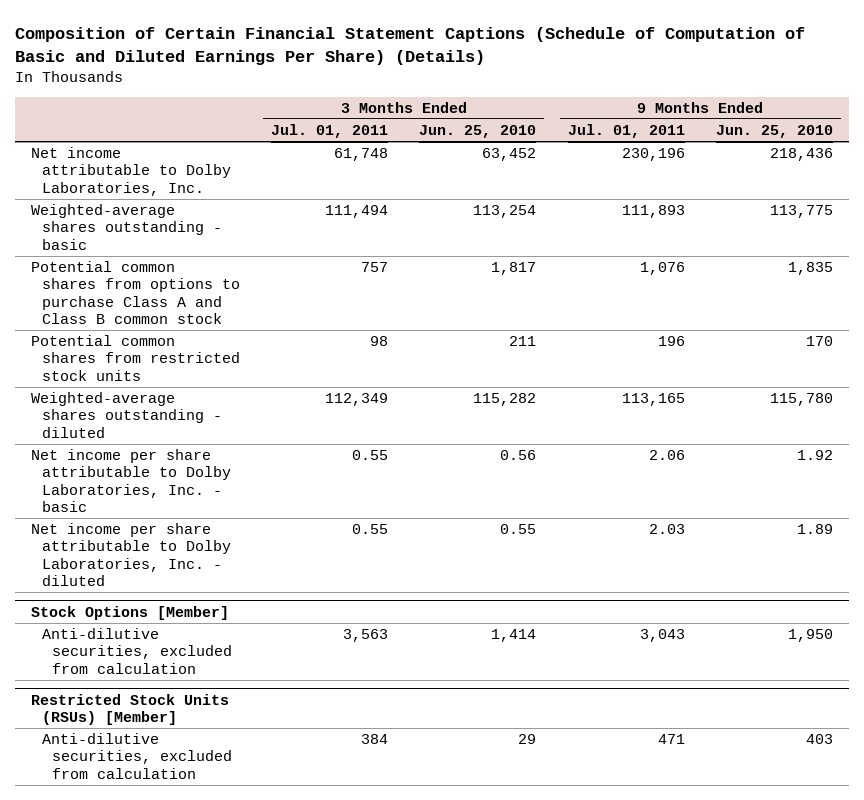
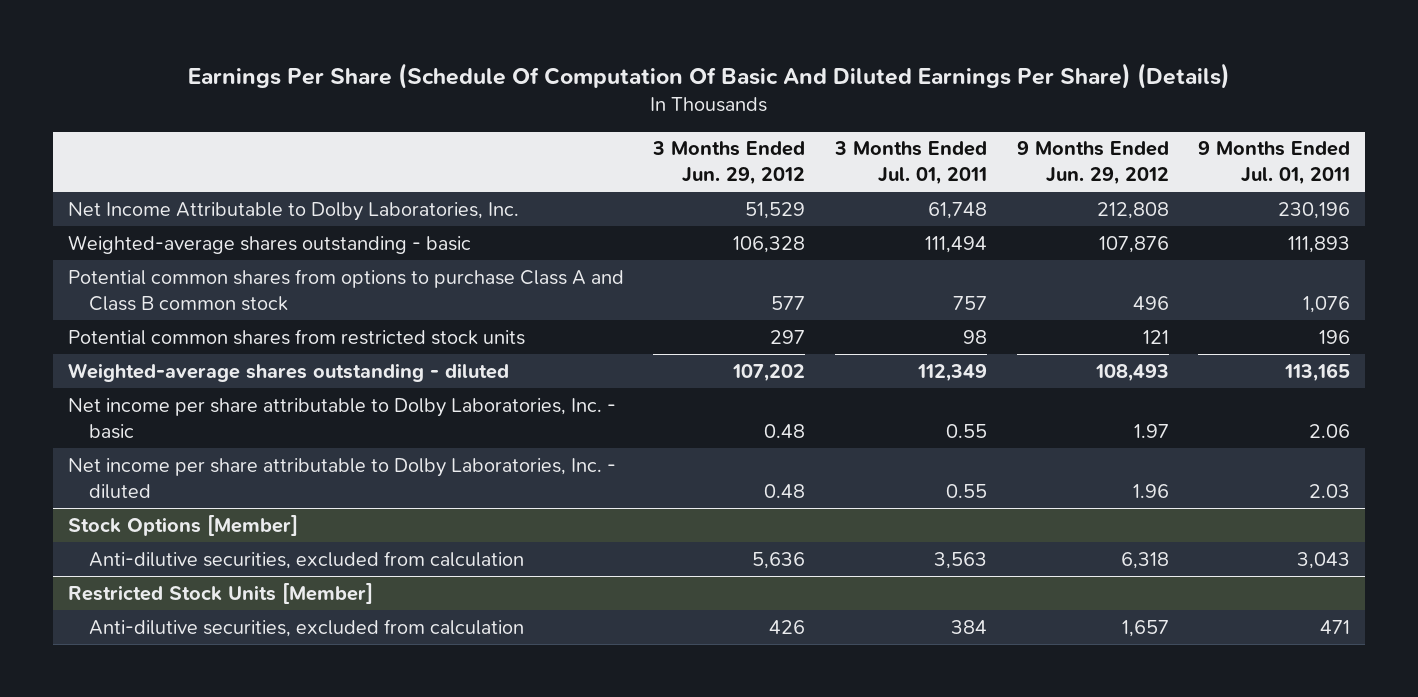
- Composition of Certain Financial Statement Captions (Schedule of Computation of Basic and Diluted Earnings Per Share) (Details)
+ Earnings Per Share (Schedule Of Computation Of Basic And Diluted Earnings Per Share) (Details)
- | 3 Months Ended Jul. 01, 2011 | 3 Months Ended Jun. 25, 2010 | 9 Months Ended Jul. 01, 2011 | 9 Months Ended Jun. 25, 2010
+ | 3 Months Ended Jun. 29, 2012 | 3 Months Ended Jul. 01, 2011 | 9 Months Ended Jun. 29, 2012 | 9 Months Ended Jul. 01, 2011
- Net income attributable to Dolby Laboratories, Inc. | 61,748 | 63,452 | 230,196 | 218,436
+ Net Income Attributable to Dolby Laboratories, Inc. | 51,529 | 61,748 | 212,808 | 230,196
- Restricted Stock Units (RSUs) [Member]
+ Restricted Stock Units [Member]

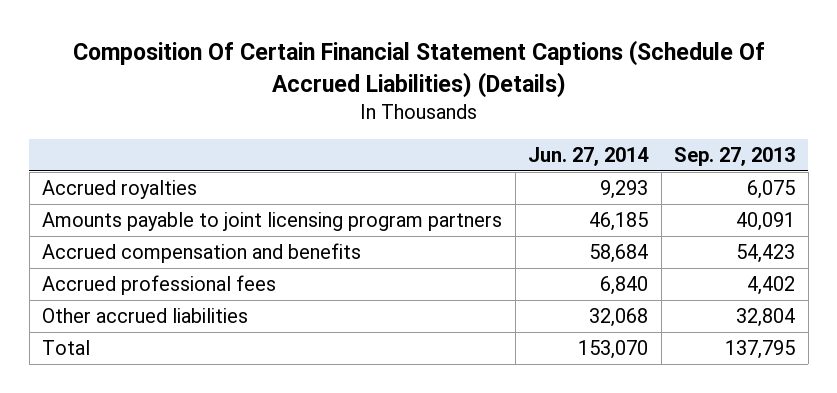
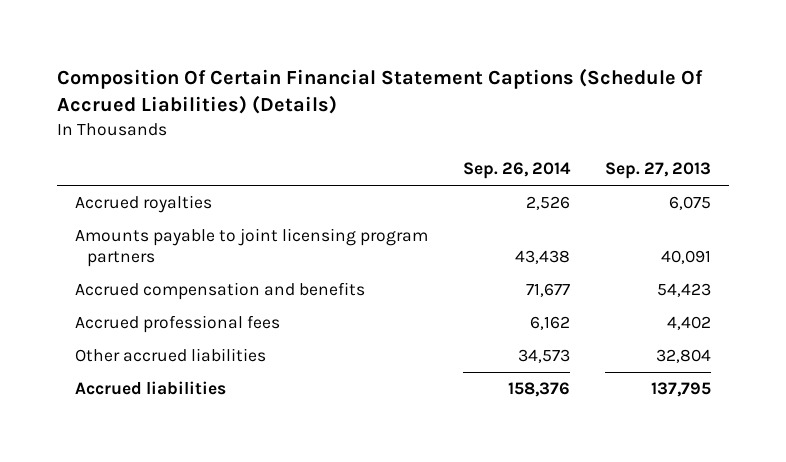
- | Jun. 27, 2014 | Sep. 27, 2013
+ | Sep. 26, 2014 | Sep. 27, 2013
- Total | 153,070 | 137,795
+ Accrued liabilities | 158,376 | 137,795

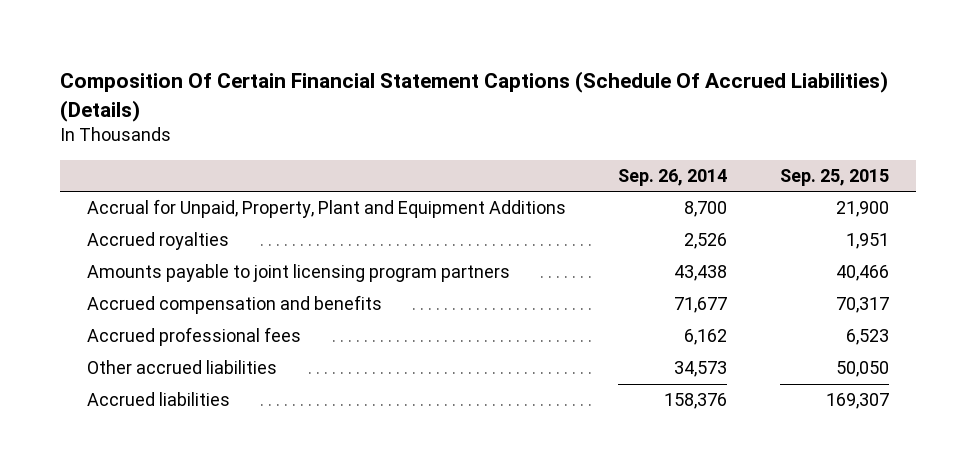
- | Sep. 26, 2014 | Sep. 27, 2013
+ | Sep. 26, 2014 | Sep. 25, 2015
+ Accrual for Unpaid, Property, Plant and Equipment Additions | 8,700 | 21,900

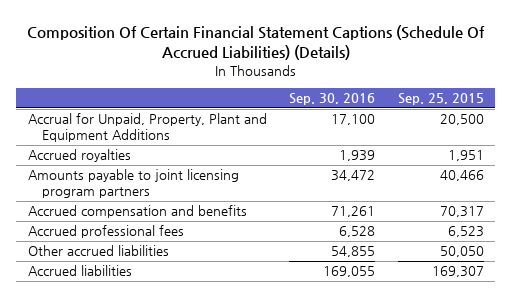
- | Sep. 26, 2014 | Sep. 25, 2015
+ | Sep. 30, 2016 | Sep. 25, 2015
- Accrual for Unpaid, Property, Plant and Equipment Additions | 8,700 | 21,900
+ Accrual for Unpaid, Property, Plant and Equipment Additions | 17,100 | 20,500

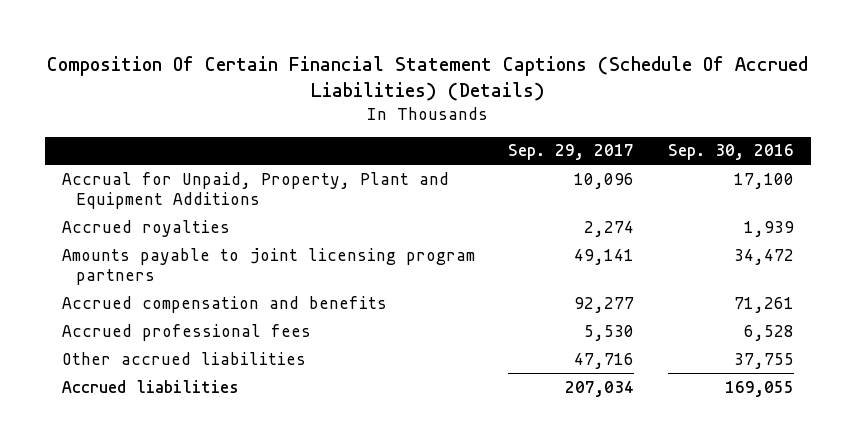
- | Sep. 30, 2016 | Sep. 25, 2015
+ | Sep. 29, 2017 | Sep. 30, 2016
- Other accrued liabilities | 54,855 | 50,050
+ Other accrued liabilities | 47,716 | 37,755

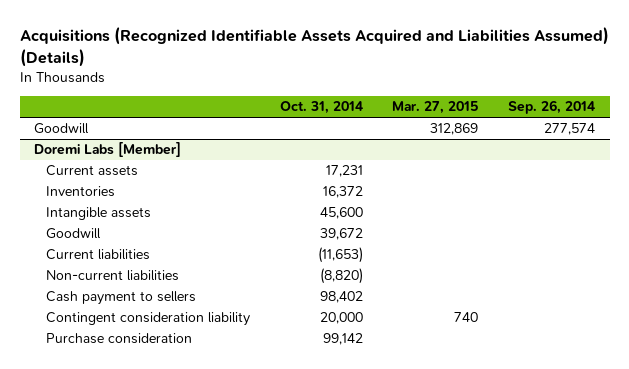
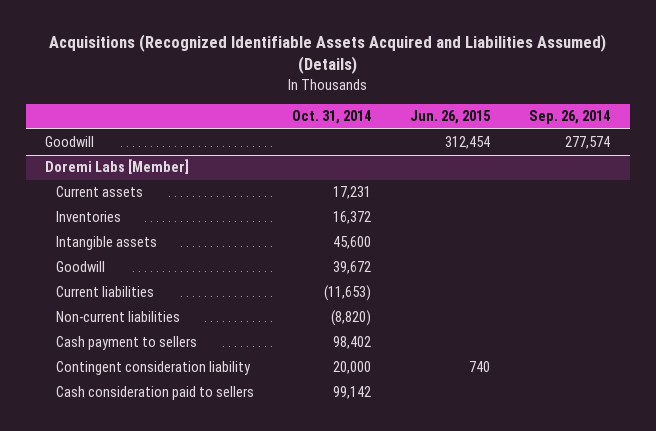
- | Oct. 31, 2014 | Mar. 27, 2015 | Sep. 26, 2014
+ | Oct. 31, 2014 | Jun. 26, 2015 | Sep. 26, 2014
@ Doremi Labs [Member]
- Purchase consideration | 99,142 | |
+ Cash consideration paid to sellers | 99,142 | |

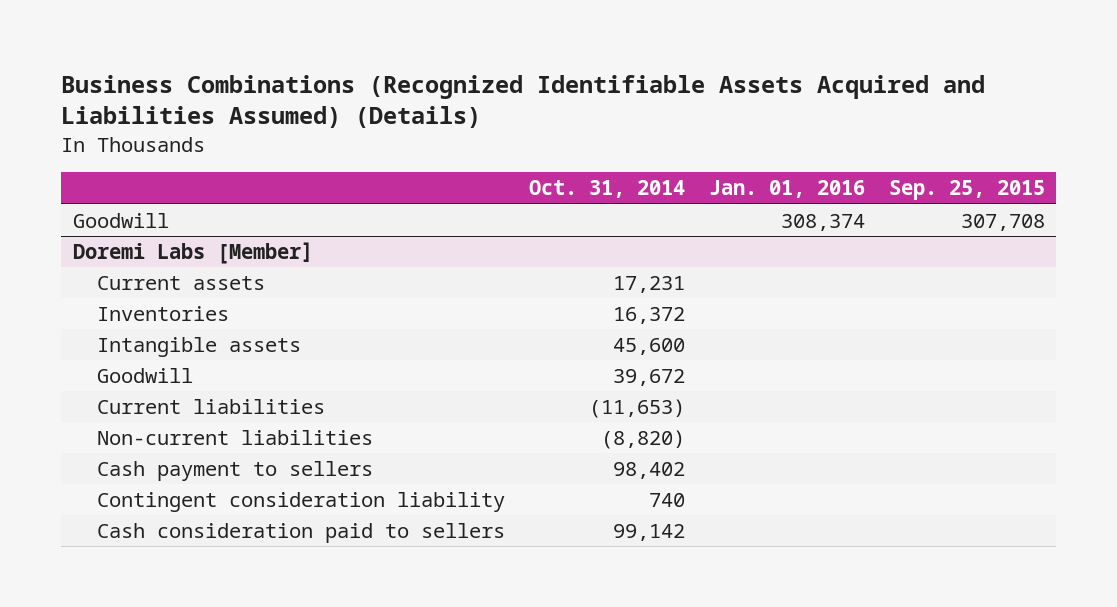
- Acquisitions (Recognized Identifiable Assets Acquired and Liabilities Assumed) (Details)
+ Business Combinations (Recognized Identifiable Assets Acquired and Liabilities Assumed) (Details)
- | Oct. 31, 2014 | Jun. 26, 2015 | Sep. 26, 2014
+ | Oct. 31, 2014 | Jan. 01, 2016 | Sep. 25, 2015
@ Doremi Labs [Member]
- Contingent consideration liability | 20,000 | 740 |
+ Contingent consideration liability | 740 | |

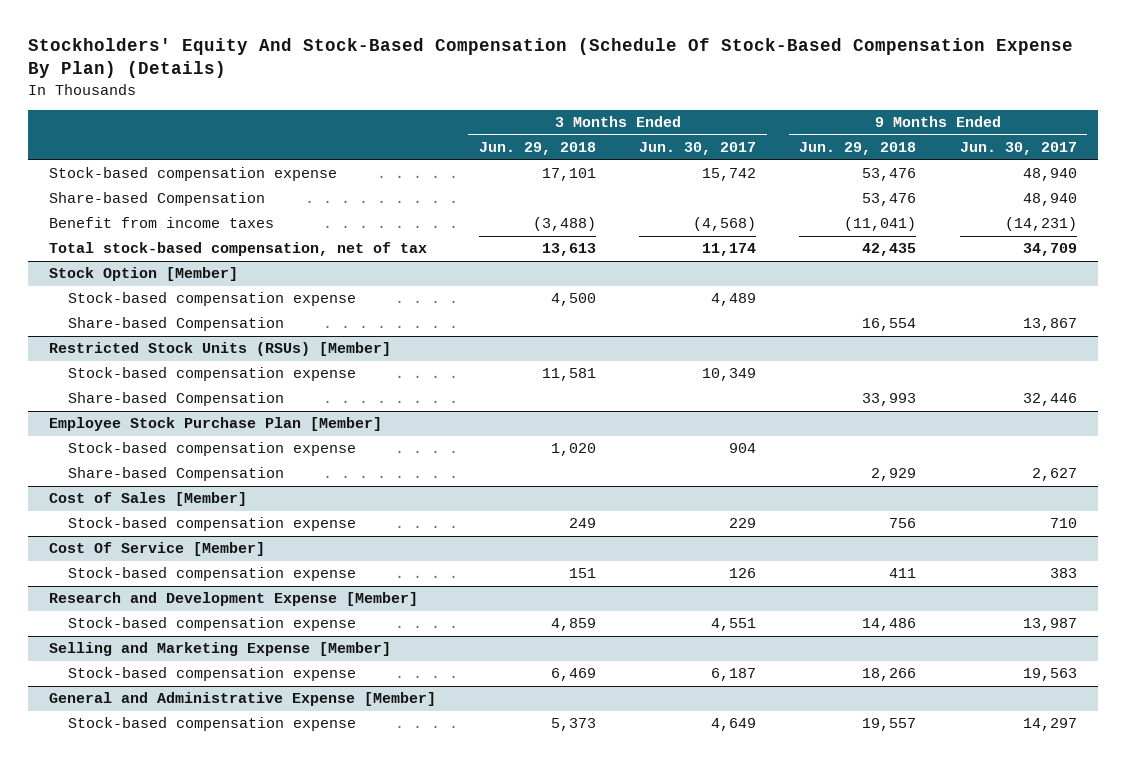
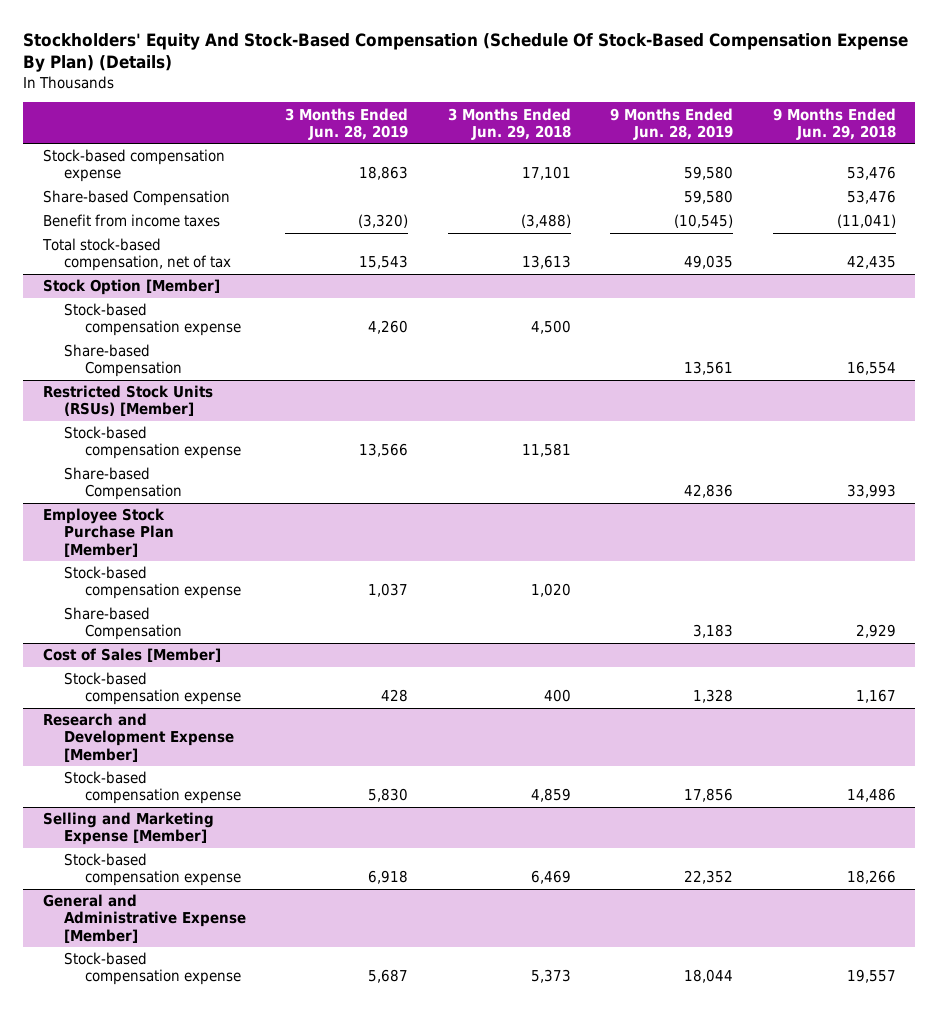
- | 3 Months Ended Jun. 29, 2018 | 3 Months Ended Jun. 30, 2017 | 9 Months Ended Jun. 29, 2018 | 9 Months Ended Jun. 30, 2017
+ | 3 Months Ended Jun. 28, 2019 | 3 Months Ended Jun. 29, 2018 | 9 Months Ended Jun. 28, 2019 | 9 Months Ended Jun. 29, 2018
@ Cost of Sales [Member]
- Stock-based compensation expense | 249 | 229 | 756 | 710
- Cost Of Service [Member]
- Stock-based compensation expense | 151 | 126 | 411 | 383
@ Cost of Sales [Member]
+ Stock-based compensation expense | 428 | 400 | 1,328 | 1,167

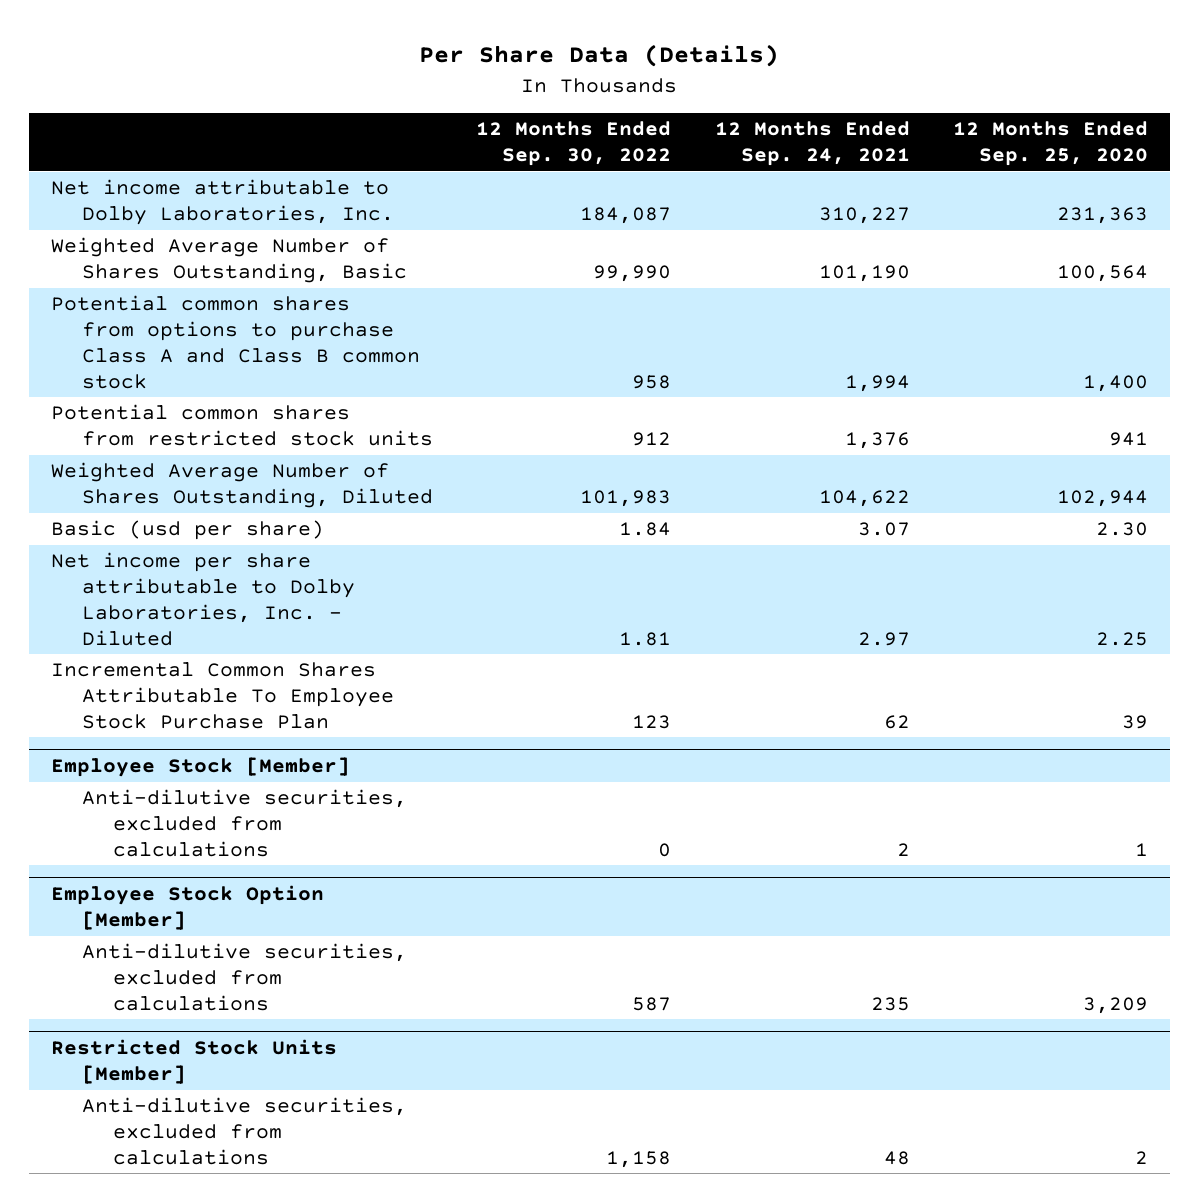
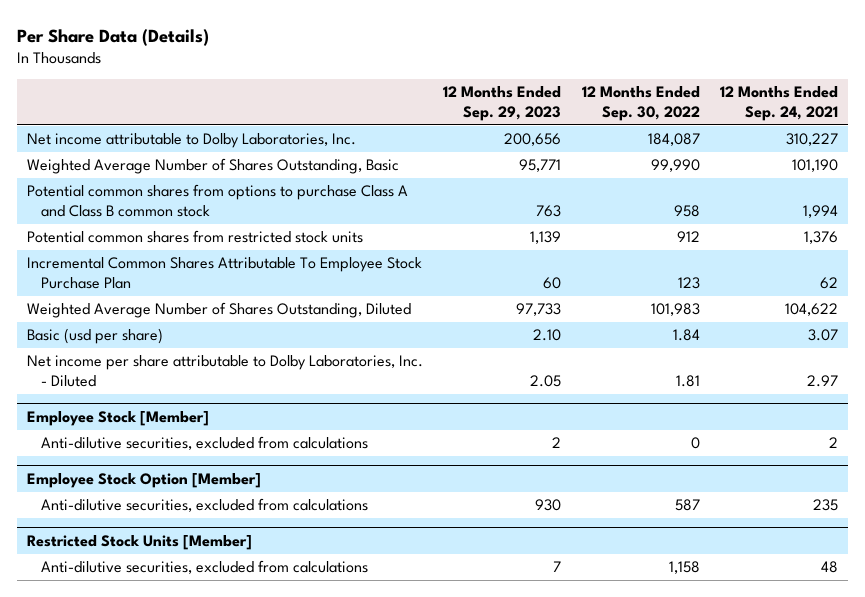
- | 12 Months Ended Sep. 30, 2022 | 12 Months Ended Sep. 24, 2021 | 12 Months Ended Sep. 25, 2020
+ | 12 Months Ended Sep. 29, 2023 | 12 Months Ended Sep. 30, 2022 | 12 Months Ended Sep. 24, 2021
moved up: Incremental Common Shares Attributable To Employee Stock Purchase Plan | 60 | 123 | 62

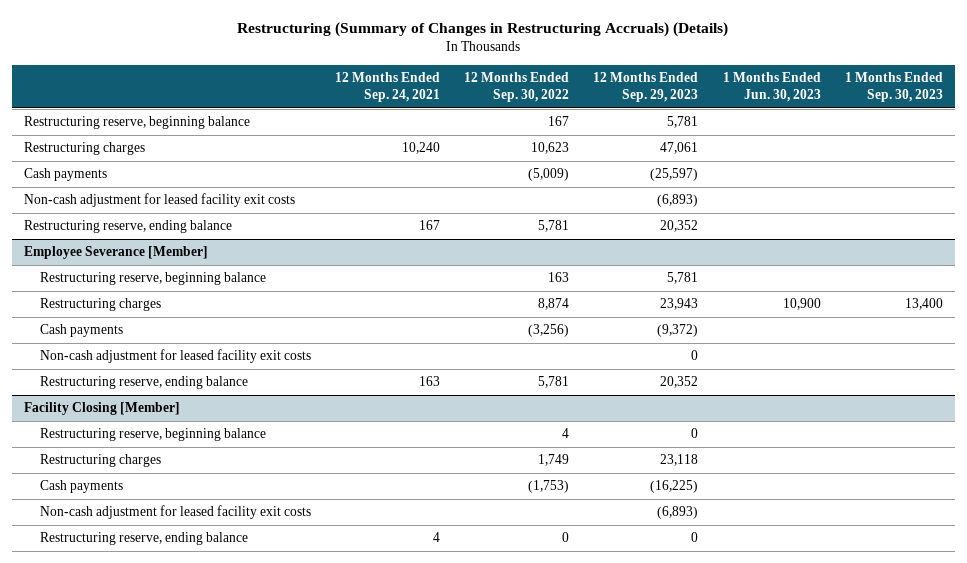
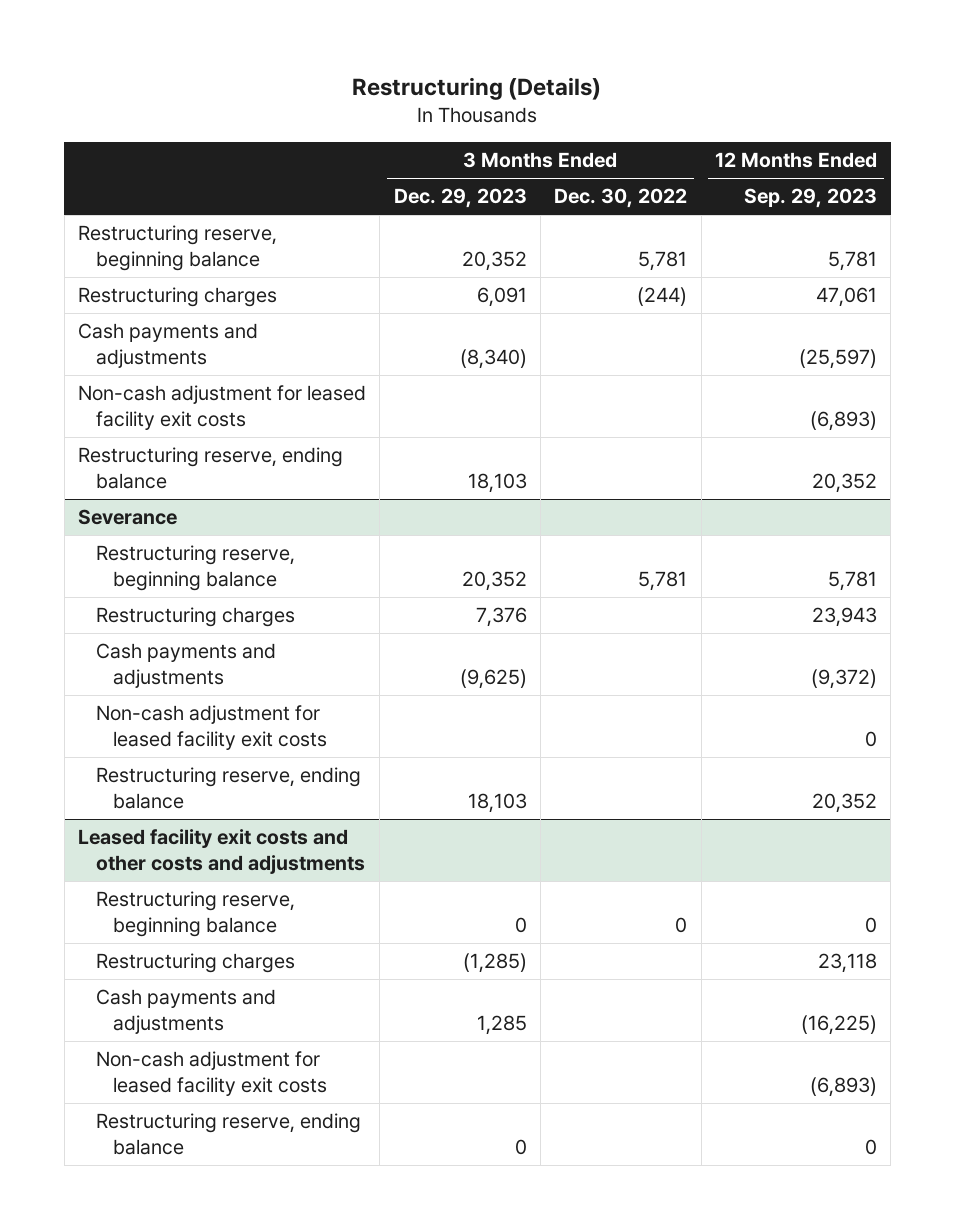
- Restructuring (Summary of Changes in Restructuring Accruals) (Details)
+ Restructuring (Details)
- | 12 Months Ended Sep. 24, 2021 | 12 Months Ended Sep. 30, 2022 | 12 Months Ended Sep. 29, 2023 | 1 Months Ended Jun. 30, 2023 | 1 Months Ended Sep. 30, 2023
+ | 3 Months Ended Dec. 29, 2023 | 3 Months Ended Dec. 30, 2022 | 12 Months Ended Sep. 29, 2023
- Cash payments | | (5,009) | (25,597) | |
+ Cash payments and adjustments | (8,340) | | (25,597)
- Employee Severance [Member]
+ Severance
- Cash payments | | (3,256) | (9,372) | |
+ Cash payments and adjustments | (9,625) | | (9,372)
- Facility Closing [Member]
+ Leased facility exit costs and other costs and adjustments
- Cash payments | | (1,753) | (16,225) | |
+ Cash payments and adjustments | 1,285 | | (16,225)

